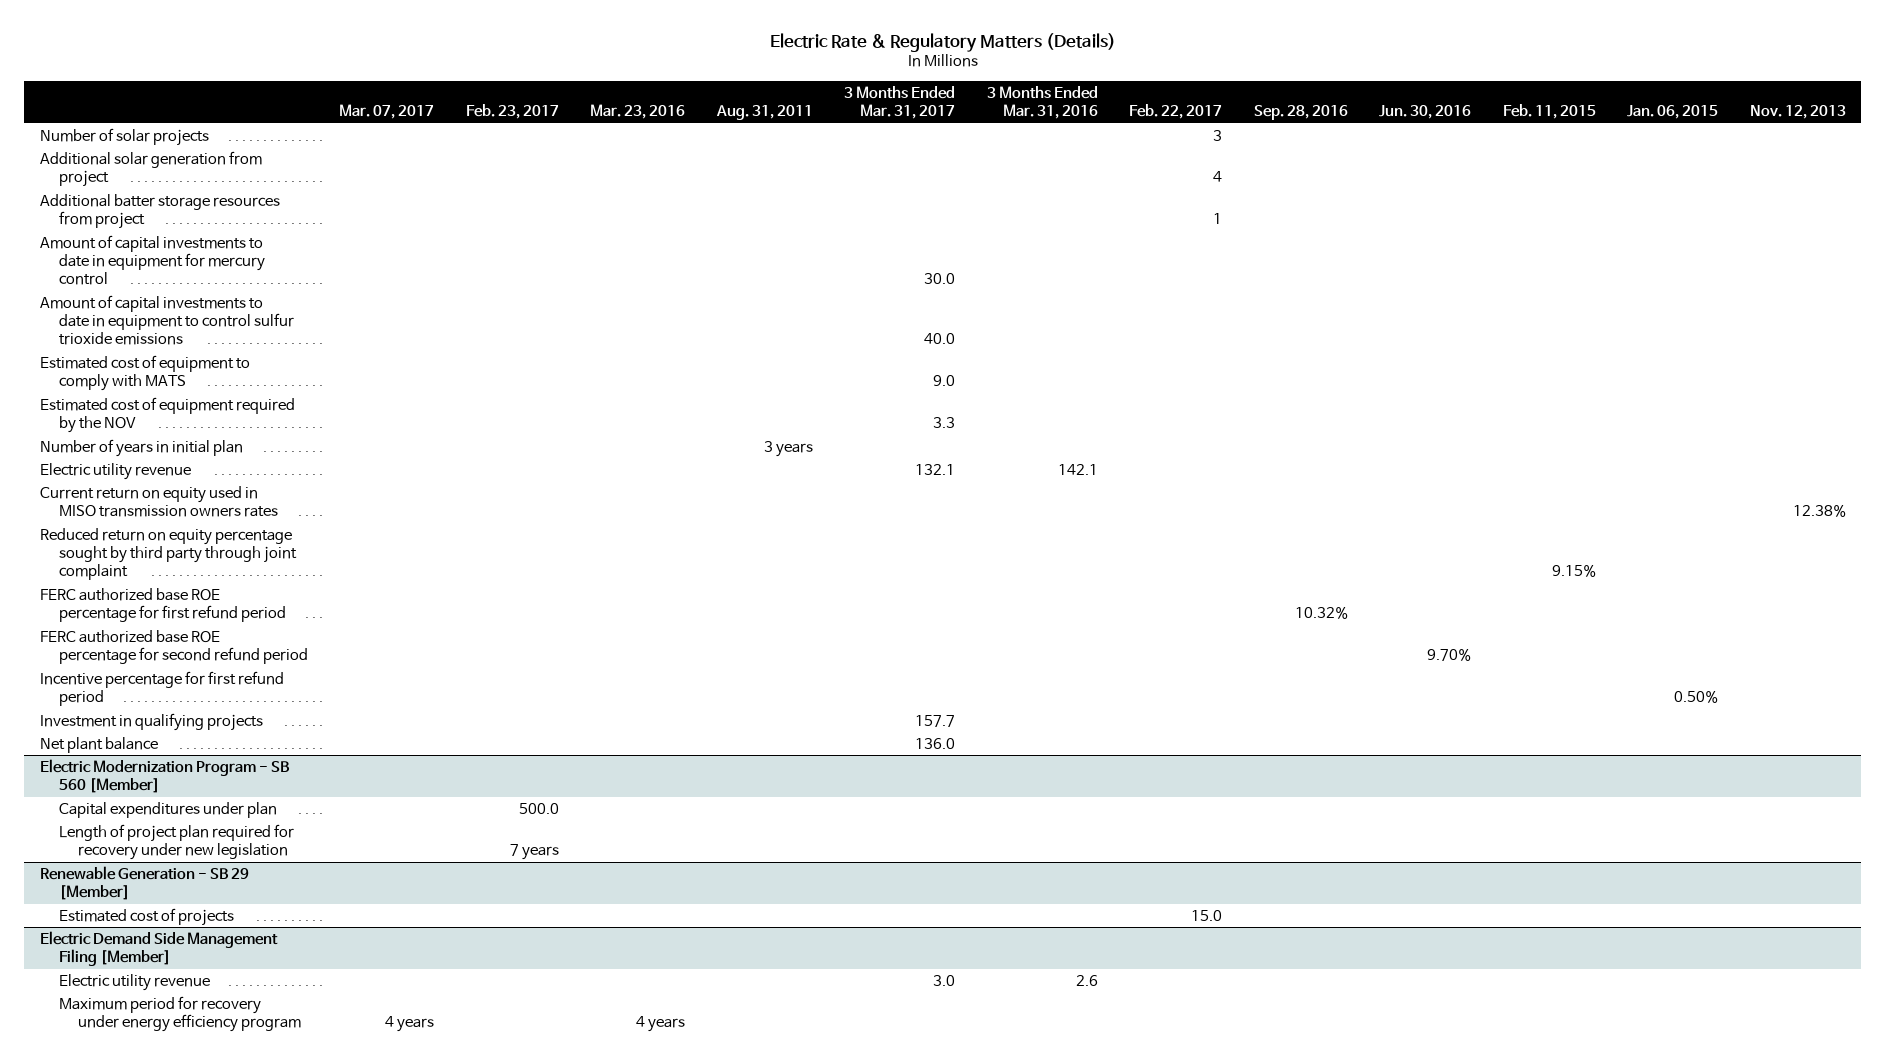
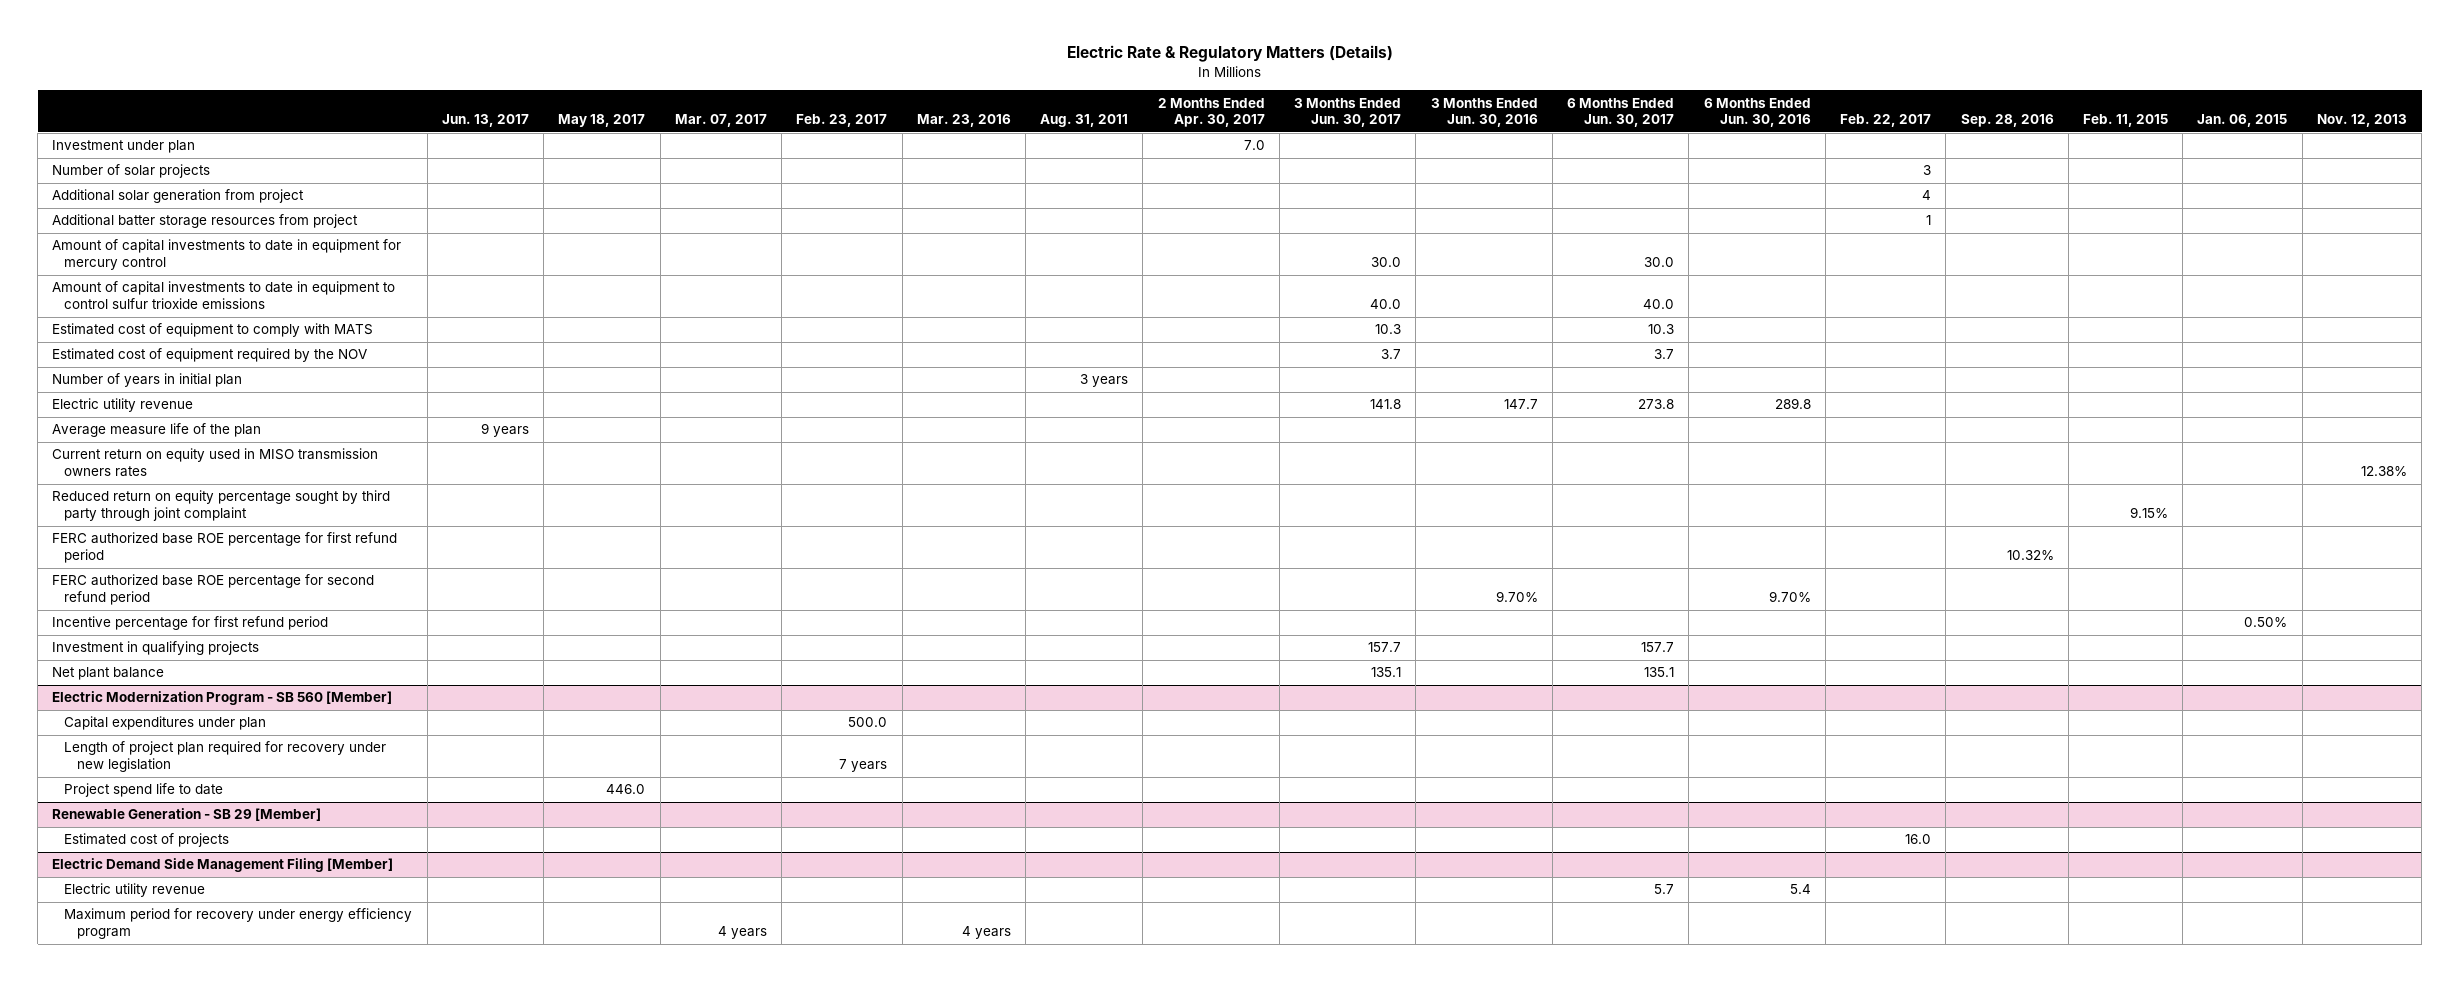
- | Mar. 07, 2017 | Feb. 23, 2017 | Mar. 23, 2016 | Aug. 31, 2011 | 3 Months Ended Mar. 31, 2017 | 3 Months Ended Mar. 31, 2016 | Feb. 22, 2017 | Sep. 28, 2016 | Jun. 30, 2016 | Feb. 11, 2015 | Jan. 06, 2015 | Nov. 12, 2013
+ | Jun. 13, 2017 | May 18, 2017 | Mar. 07, 2017 | Feb. 23, 2017 | Mar. 23, 2016 | Aug. 31, 2011 | 2 Months Ended Apr. 30, 2017 | 3 Months Ended Jun. 30, 2017 | 3 Months Ended Jun. 30, 2016 | 6 Months Ended Jun. 30, 2017 | 6 Months Ended Jun. 30, 2016 | Feb. 22, 2017 | Sep. 28, 2016 | Feb. 11, 2015 | Jan. 06, 2015 | Nov. 12, 2013
+ Investment under plan | | | | | | | 7.0 | | | | | | | | |
+ Average measure life of the plan | 9 years | | | | | | | | | | | | | | |
@ Electric Modernization Program - SB 560 [Member]
+ Project spend life to date | | 446.0 | | | | | | | | | | | | | |
@ Renewable Generation - SB 29 [Member]
- Estimated cost of projects | | | | | | | 15.0 | | | | |
+ Estimated cost of projects | | | | | | | | | | | | 16.0 | | | |

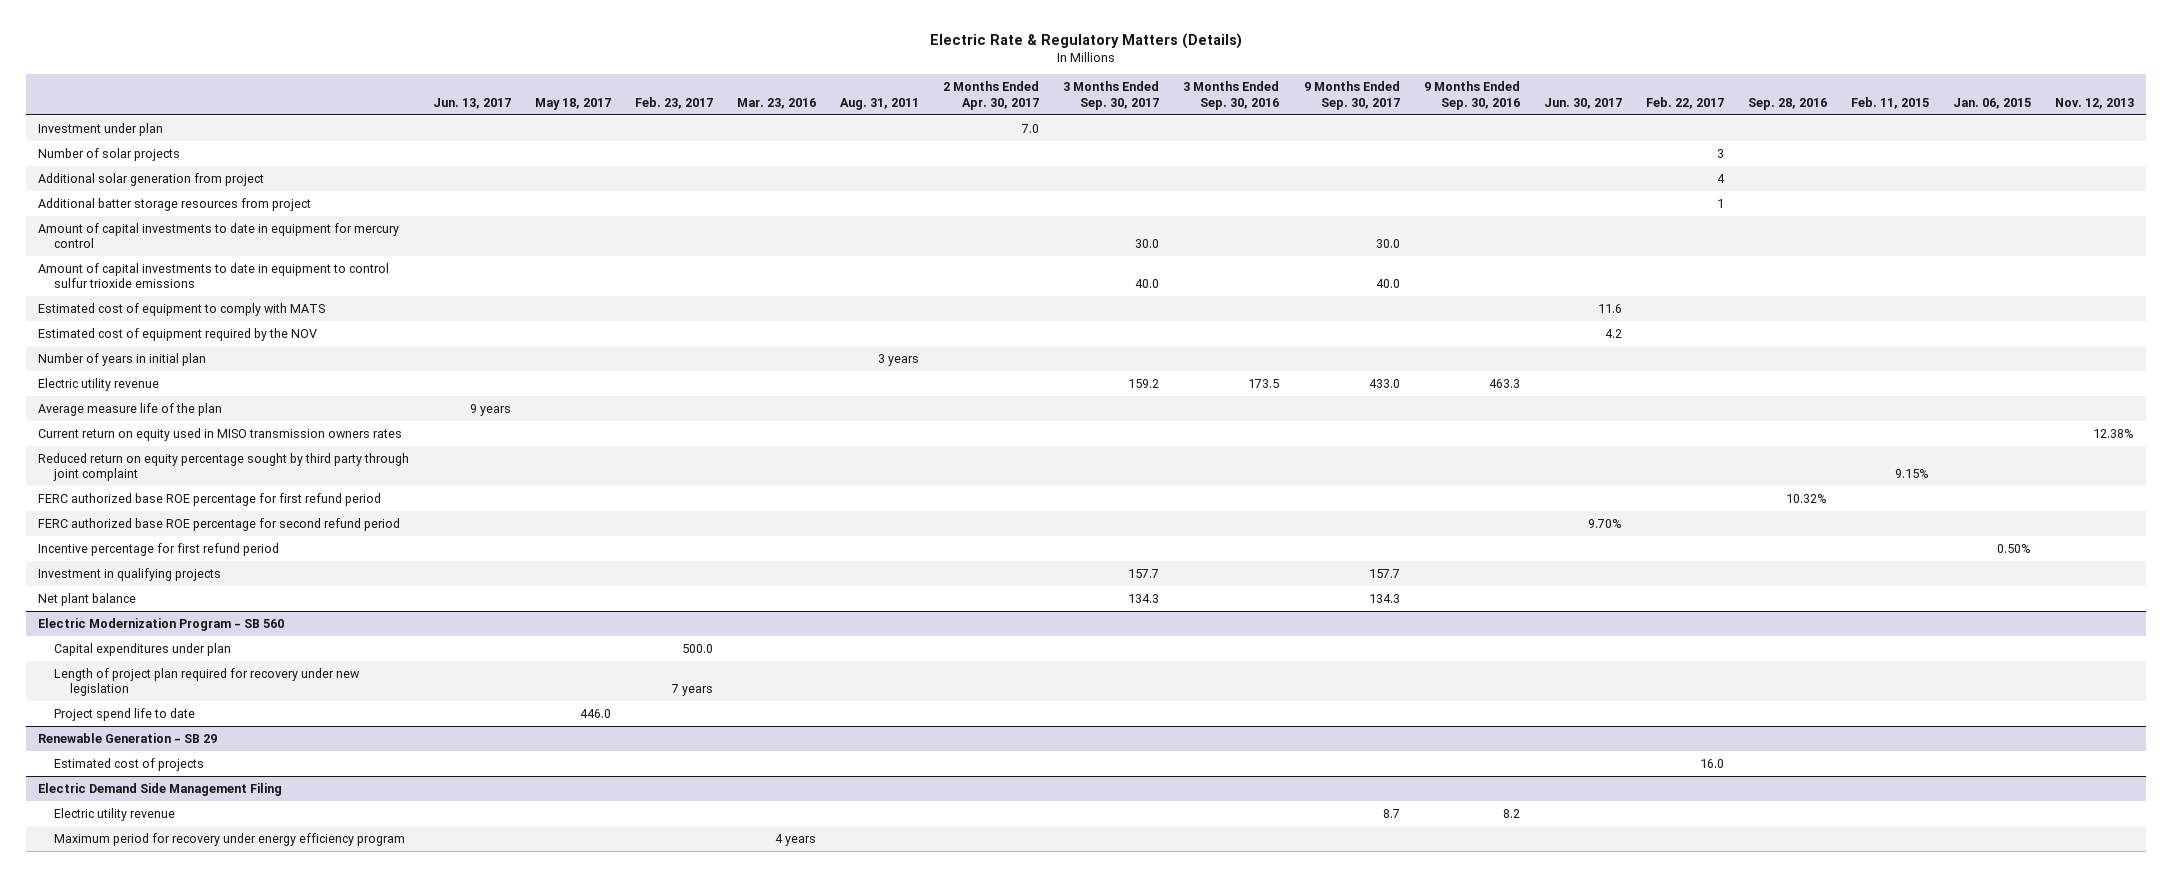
- | Jun. 13, 2017 | May 18, 2017 | Mar. 07, 2017 | Feb. 23, 2017 | Mar. 23, 2016 | Aug. 31, 2011 | 2 Months Ended Apr. 30, 2017 | 3 Months Ended Jun. 30, 2017 | 3 Months Ended Jun. 30, 2016 | 6 Months Ended Jun. 30, 2017 | 6 Months Ended Jun. 30, 2016 | Feb. 22, 2017 | Sep. 28, 2016 | Feb. 11, 2015 | Jan. 06, 2015 | Nov. 12, 2013
+ | Jun. 13, 2017 | May 18, 2017 | Feb. 23, 2017 | Mar. 23, 2016 | Aug. 31, 2011 | 2 Months Ended Apr. 30, 2017 | 3 Months Ended Sep. 30, 2017 | 3 Months Ended Sep. 30, 2016 | 9 Months Ended Sep. 30, 2017 | 9 Months Ended Sep. 30, 2016 | Jun. 30, 2017 | Feb. 22, 2017 | Sep. 28, 2016 | Feb. 11, 2015 | Jan. 06, 2015 | Nov. 12, 2013
- Electric Modernization Program - SB 560 [Member]
+ Electric Modernization Program - SB 560
- Renewable Generation - SB 29 [Member]
+ Renewable Generation - SB 29
- Electric Demand Side Management Filing [Member]
+ Electric Demand Side Management Filing

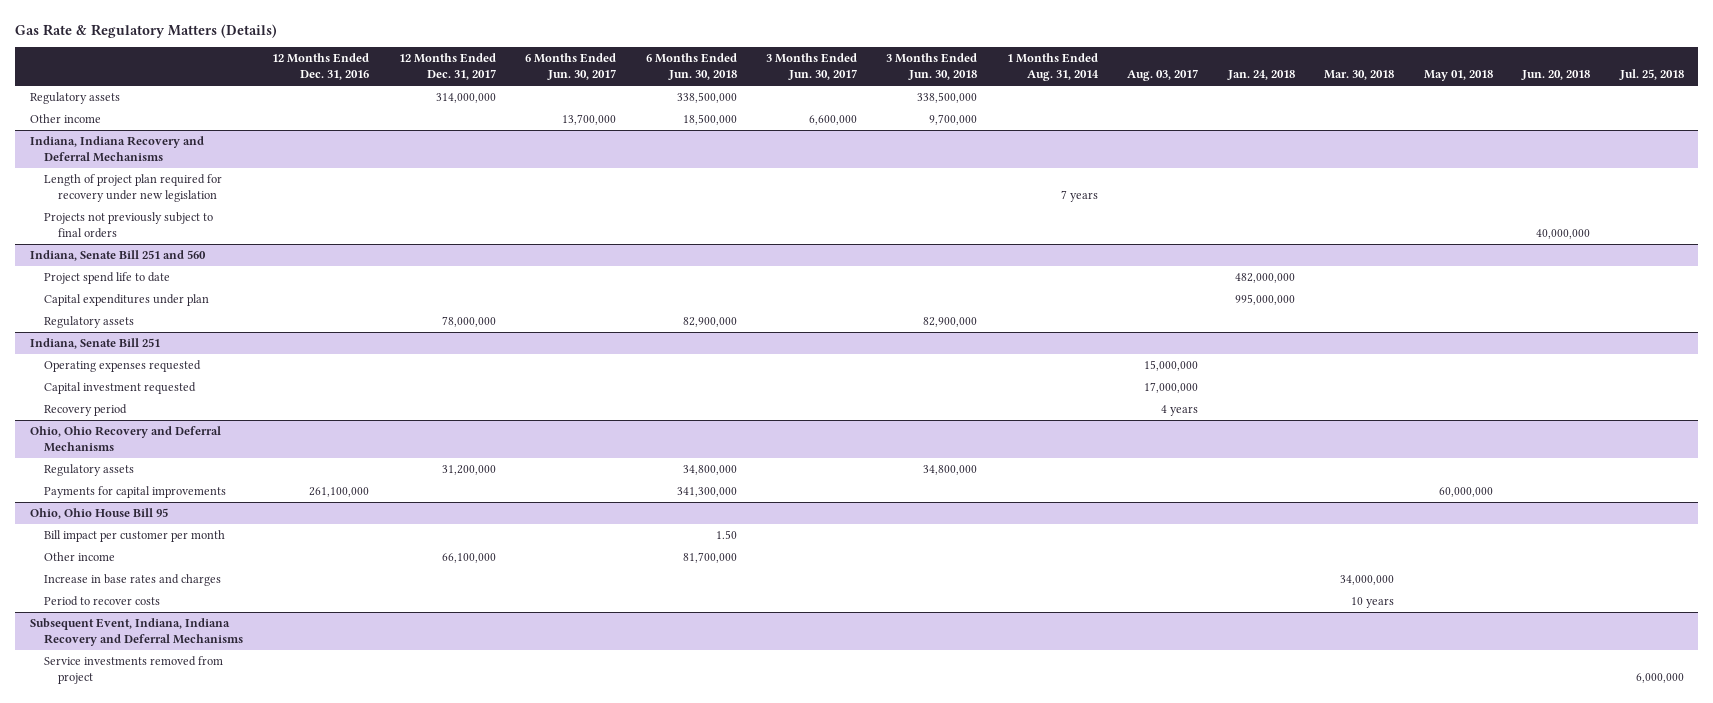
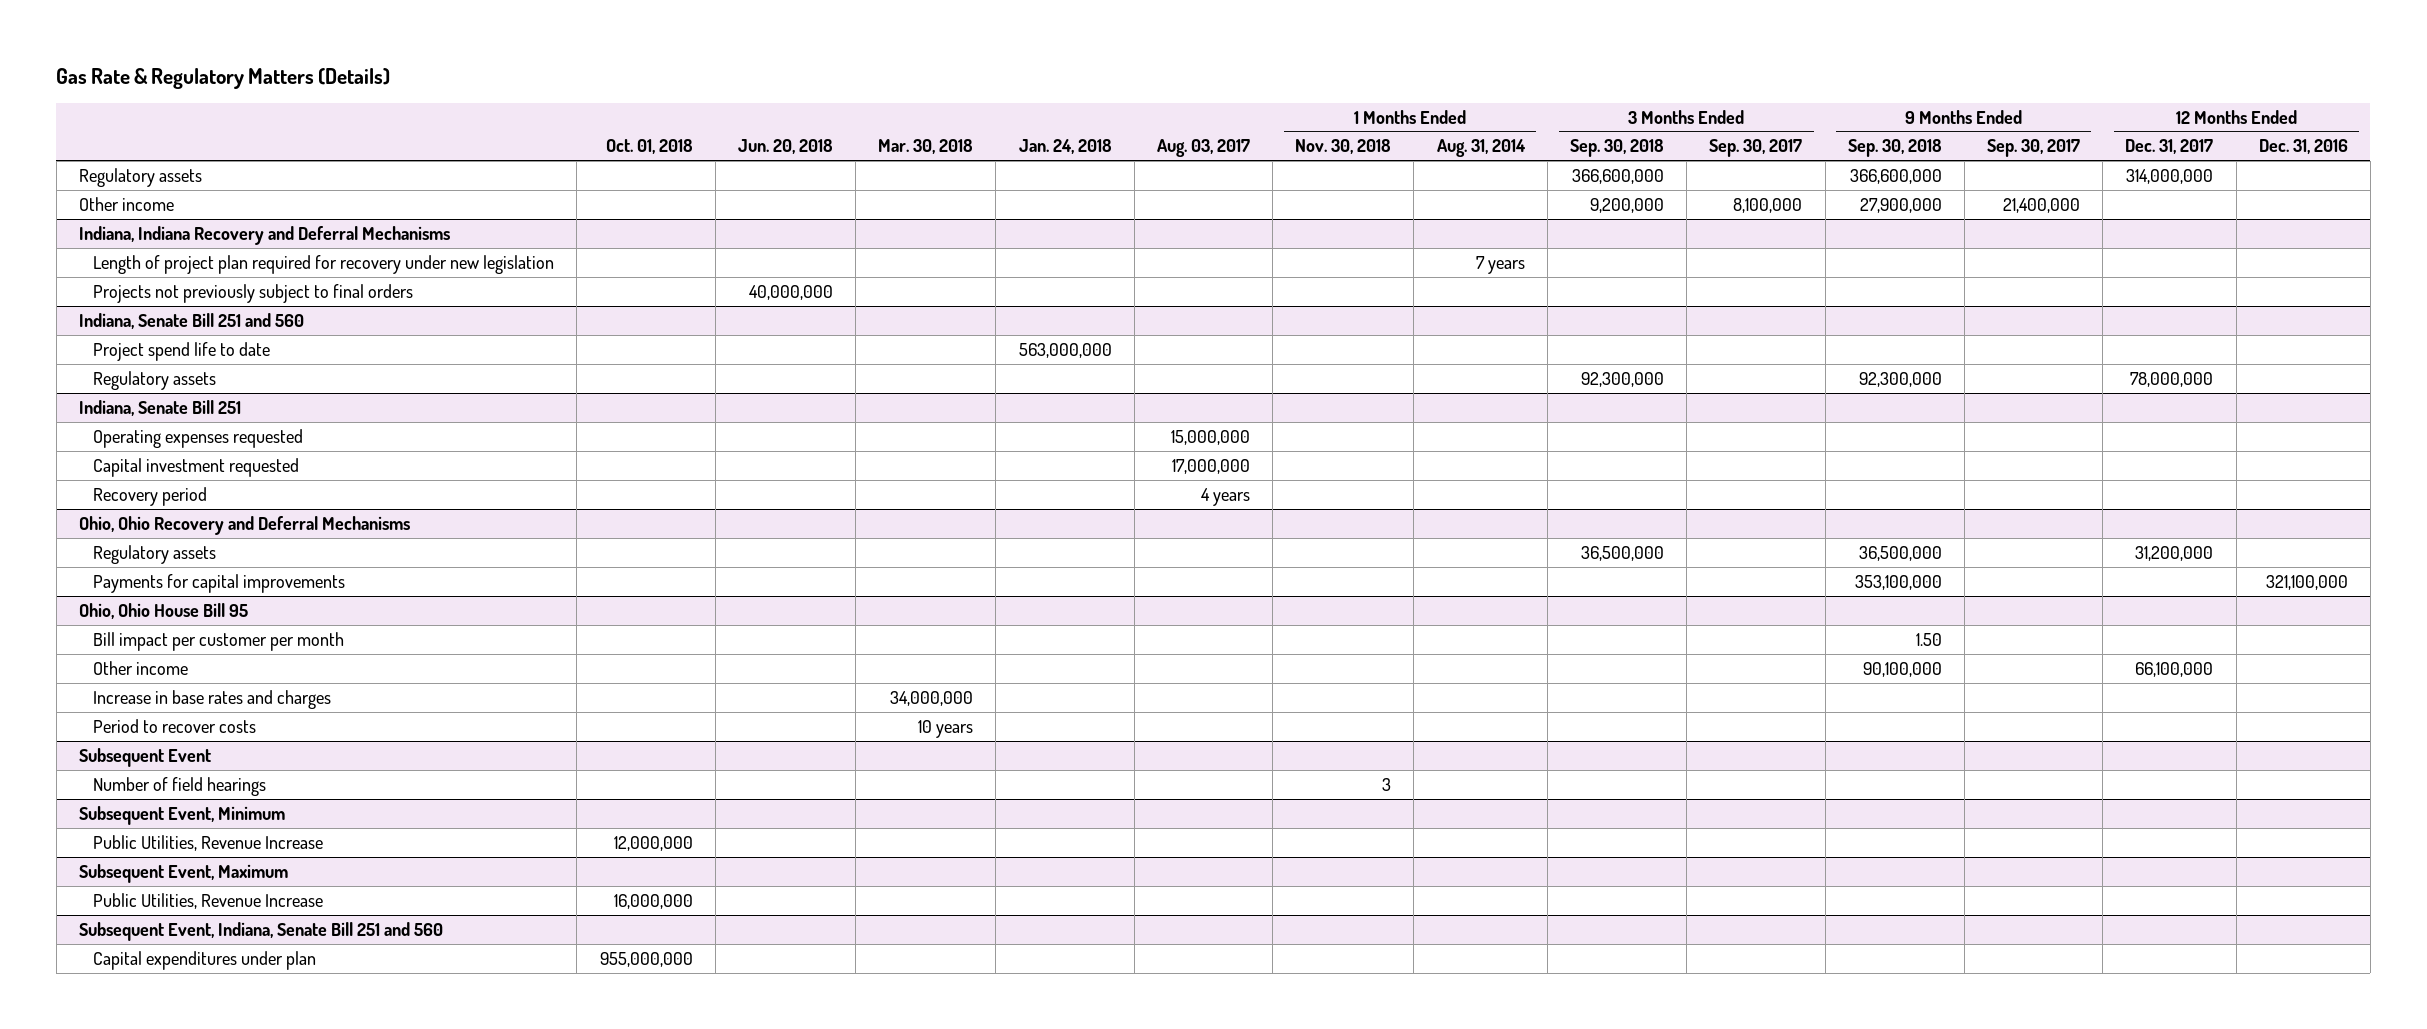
- | 12 Months Ended Dec. 31, 2016 | 12 Months Ended Dec. 31, 2017 | 6 Months Ended Jun. 30, 2017 | 6 Months Ended Jun. 30, 2018 | 3 Months Ended Jun. 30, 2017 | 3 Months Ended Jun. 30, 2018 | 1 Months Ended Aug. 31, 2014 | Aug. 03, 2017 | Jan. 24, 2018 | Mar. 30, 2018 | May 01, 2018 | Jun. 20, 2018 | Jul. 25, 2018
+ | Oct. 01, 2018 | Jun. 20, 2018 | Mar. 30, 2018 | Jan. 24, 2018 | Aug. 03, 2017 | 1 Months Ended Nov. 30, 2018 | 1 Months Ended Aug. 31, 2014 | 3 Months Ended Sep. 30, 2018 | 3 Months Ended Sep. 30, 2017 | 9 Months Ended Sep. 30, 2018 | 9 Months Ended Sep. 30, 2017 | 12 Months Ended Dec. 31, 2017 | 12 Months Ended Dec. 31, 2016
@ Indiana, Senate Bill 251 and 560
- Project spend life to date | | | | | | | | | 482,000,000 | | | |
- Capital expenditures under plan | | | | | | | | | 995,000,000 | | | |
+ Project spend life to date | | | | 563,000,000 | | | | | | | | |
@ Ohio, Ohio Recovery and Deferral Mechanisms
- Payments for capital improvements | 261,100,000 | | | 341,300,000 | | | | | | | 60,000,000 | |
+ Payments for capital improvements | | | | | | | | | | 353,100,000 | | | 321,100,000
- Subsequent Event, Indiana, Indiana Recovery and Deferral Mechanisms
- Service investments removed from project | | | | | | | | | | | | | 6,000,000
+ Subsequent Event
+ Number of field hearings | | | | | | 3 | | | | | | |
+ Subsequent Event, Minimum
+ Public Utilities, Revenue Increase | 12,000,000 | | | | | | | | | | | |
+ Subsequent Event, Maximum
+ Public Utilities, Revenue Increase | 16,000,000 | | | | | | | | | | | |
+ Subsequent Event, Indiana, Senate Bill 251 and 560
+ Capital expenditures under plan | 955,000,000 | | | | | | | | | | | |

